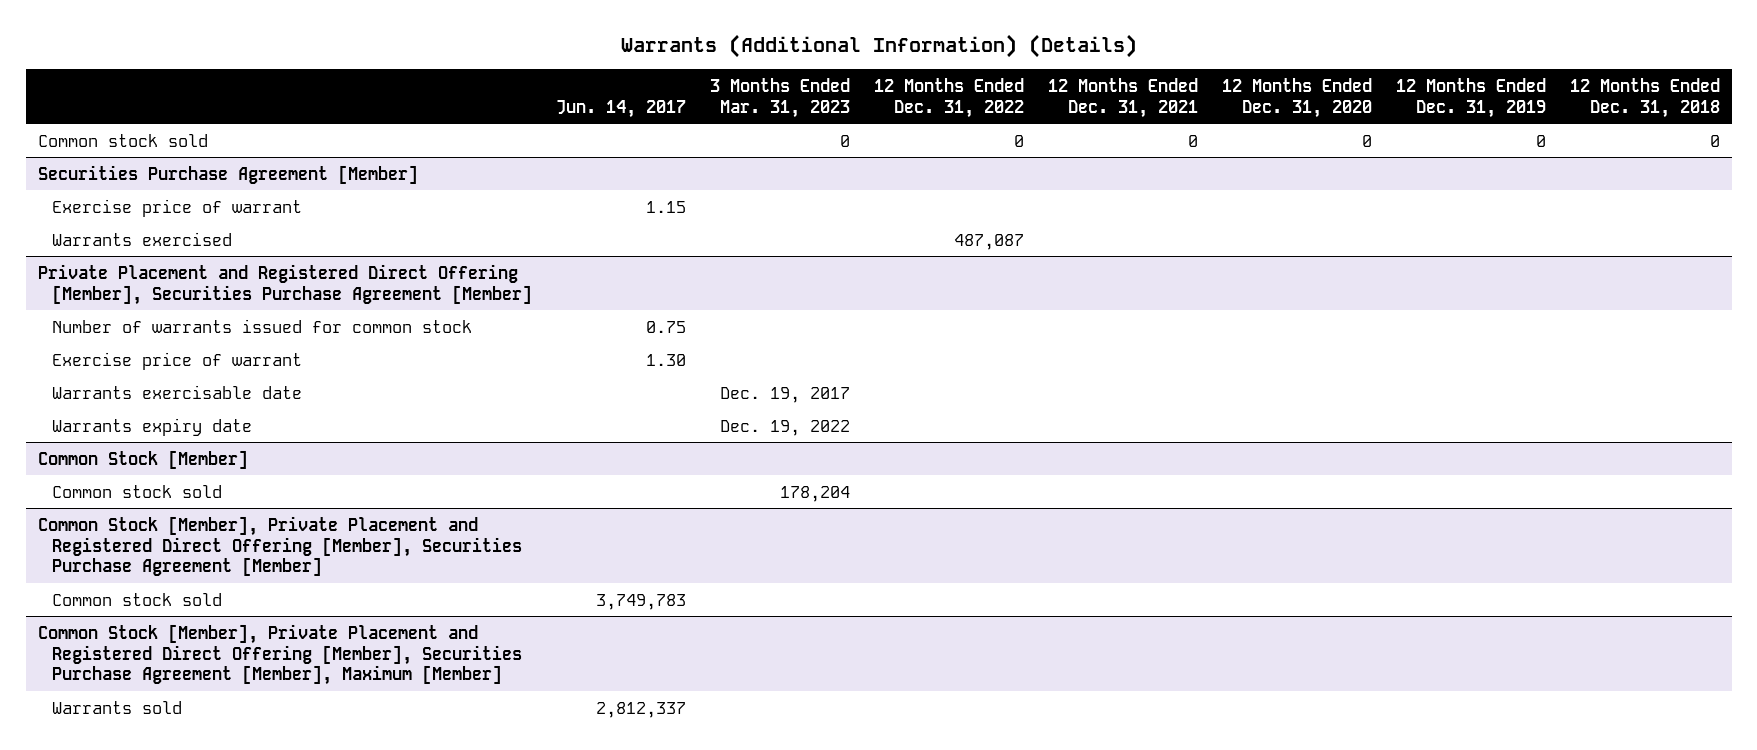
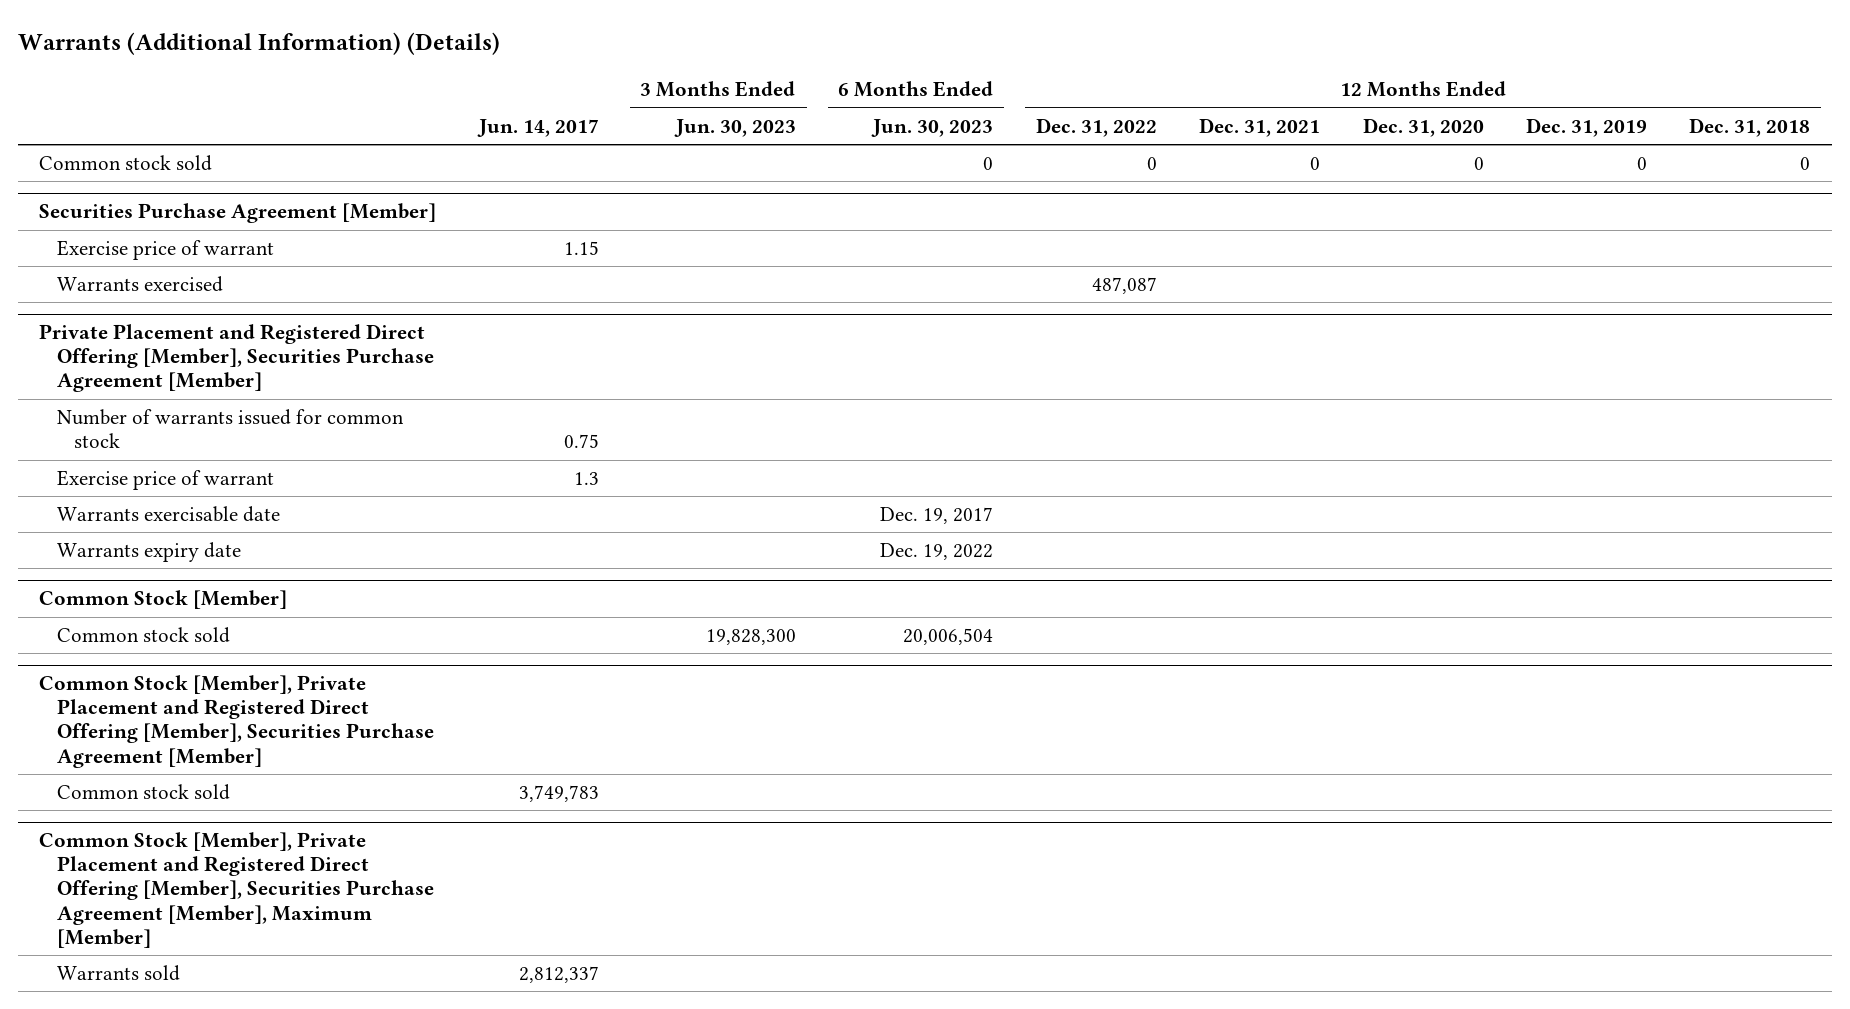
- | Jun. 14, 2017 | 3 Months Ended Mar. 31, 2023 | 12 Months Ended Dec. 31, 2022 | 12 Months Ended Dec. 31, 2021 | 12 Months Ended Dec. 31, 2020 | 12 Months Ended Dec. 31, 2019 | 12 Months Ended Dec. 31, 2018
+ | Jun. 14, 2017 | 3 Months Ended Jun. 30, 2023 | 6 Months Ended Jun. 30, 2023 | 12 Months Ended Dec. 31, 2022 | 12 Months Ended Dec. 31, 2021 | 12 Months Ended Dec. 31, 2020 | 12 Months Ended Dec. 31, 2019 | 12 Months Ended Dec. 31, 2018
@ Private Placement and Registered Direct Offering [Member], Securities Purchase Agreement [Member]
- Exercise price of warrant | 1.30 | | | | | |
+ Exercise price of warrant | 1.3 | | | | | | |

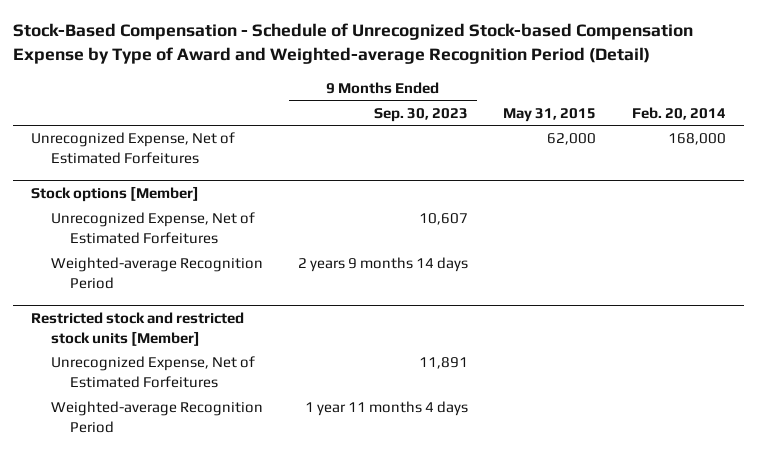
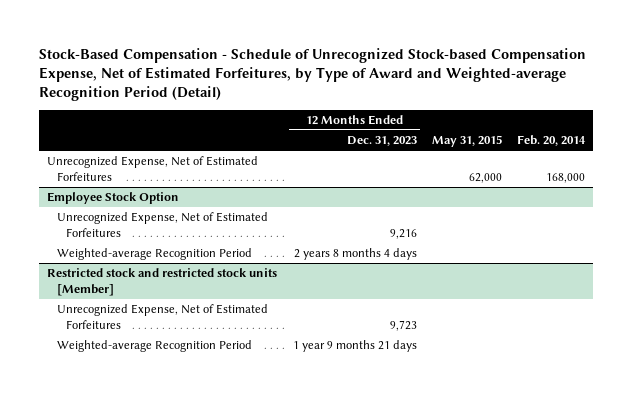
- Stock-Based Compensation - Schedule of Unrecognized Stock-based Compensation Expense by Type of Award and Weighted-average Recognition Period (Detail)
+ Stock-Based Compensation - Schedule of Unrecognized Stock-based Compensation Expense, Net of Estimated Forfeitures, by Type of Award and Weighted-average Recognition Period (Detail)
- | 9 Months Ended Sep. 30, 2023 | May 31, 2015 | Feb. 20, 2014
+ | 12 Months Ended Dec. 31, 2023 | May 31, 2015 | Feb. 20, 2014
- Stock options [Member]
+ Employee Stock Option

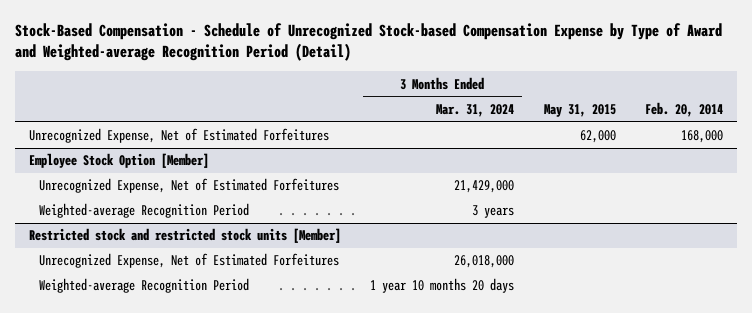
- Stock-Based Compensation - Schedule of Unrecognized Stock-based Compensation Expense, Net of Estimated Forfeitures, by Type of Award and Weighted-average Recognition Period (Detail)
+ Stock-Based Compensation - Schedule of Unrecognized Stock-based Compensation Expense by Type of Award and Weighted-average Recognition Period (Detail)
- | 12 Months Ended Dec. 31, 2023 | May 31, 2015 | Feb. 20, 2014
+ | 3 Months Ended Mar. 31, 2024 | May 31, 2015 | Feb. 20, 2014
- Employee Stock Option
+ Employee Stock Option [Member]

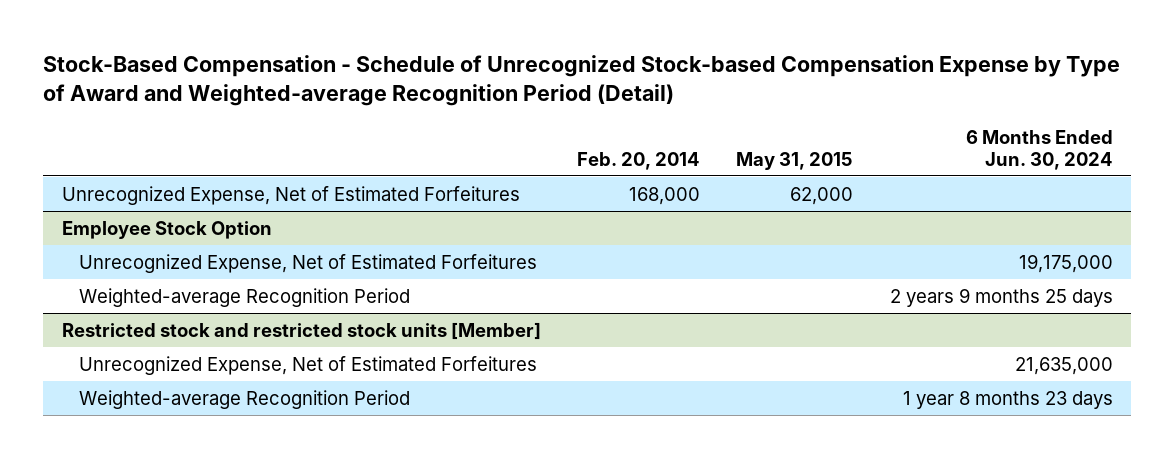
- | 3 Months Ended Mar. 31, 2024 | May 31, 2015 | Feb. 20, 2014
+ | Feb. 20, 2014 | May 31, 2015 | 6 Months Ended Jun. 30, 2024
- Employee Stock Option [Member]
+ Employee Stock Option

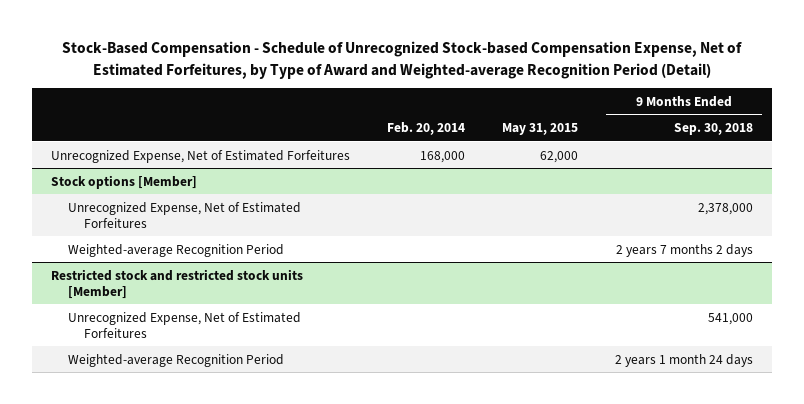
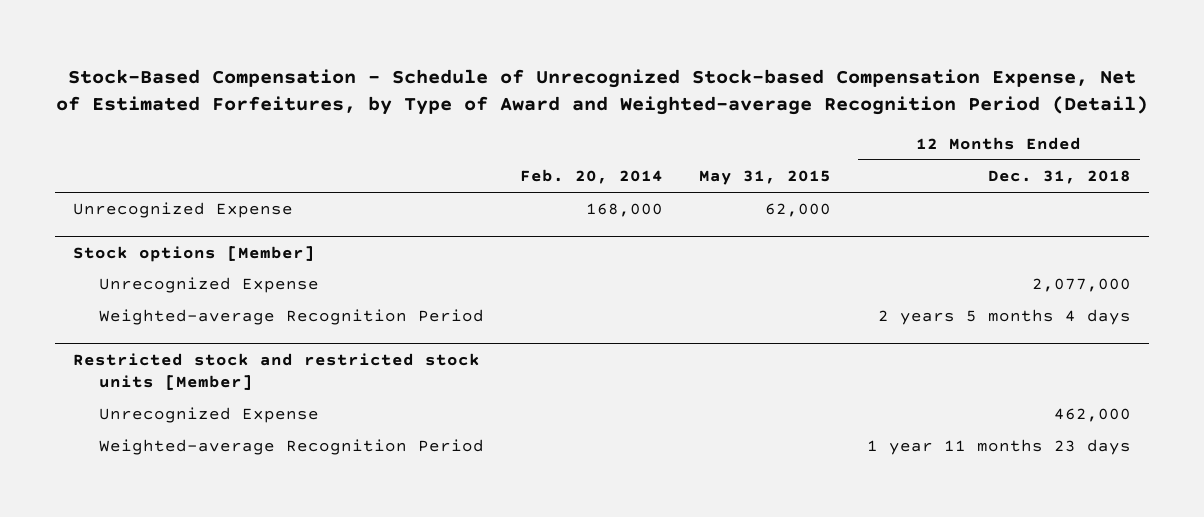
- | Feb. 20, 2014 | May 31, 2015 | 9 Months Ended Sep. 30, 2018
+ | Feb. 20, 2014 | May 31, 2015 | 12 Months Ended Dec. 31, 2018
- Unrecognized Expense, Net of Estimated Forfeitures | 168,000 | 62,000 |
+ Unrecognized Expense | 168,000 | 62,000 |
@ Stock options [Member]
- Unrecognized Expense, Net of Estimated Forfeitures | | | 2,378,000
+ Unrecognized Expense | | | 2,077,000
@ Restricted stock and restricted stock units [Member]
- Unrecognized Expense, Net of Estimated Forfeitures | | | 541,000
+ Unrecognized Expense | | | 462,000

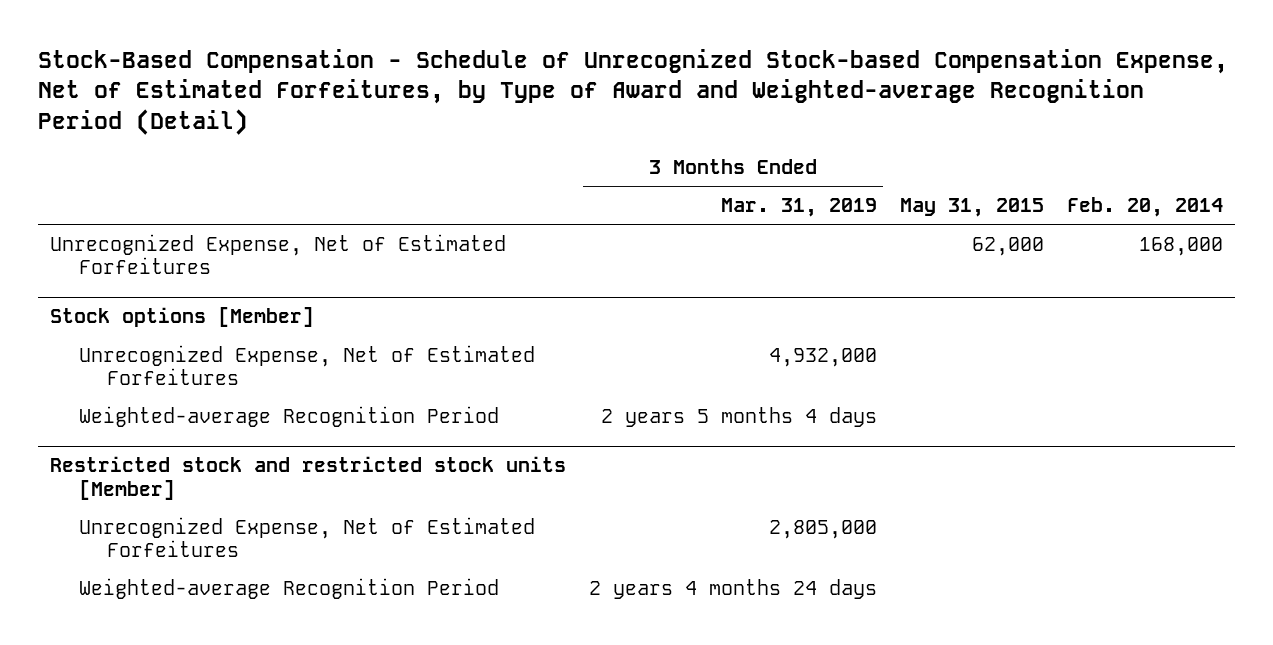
- | Feb. 20, 2014 | May 31, 2015 | 12 Months Ended Dec. 31, 2018
+ | 3 Months Ended Mar. 31, 2019 | May 31, 2015 | Feb. 20, 2014
- Unrecognized Expense | 168,000 | 62,000 |
+ Unrecognized Expense, Net of Estimated Forfeitures | | 62,000 | 168,000
@ Stock options [Member]
- Unrecognized Expense | | | 2,077,000
+ Unrecognized Expense, Net of Estimated Forfeitures | 4,932,000 | |
@ Restricted stock and restricted stock units [Member]
- Unrecognized Expense | | | 462,000
+ Unrecognized Expense, Net of Estimated Forfeitures | 2,805,000 | |

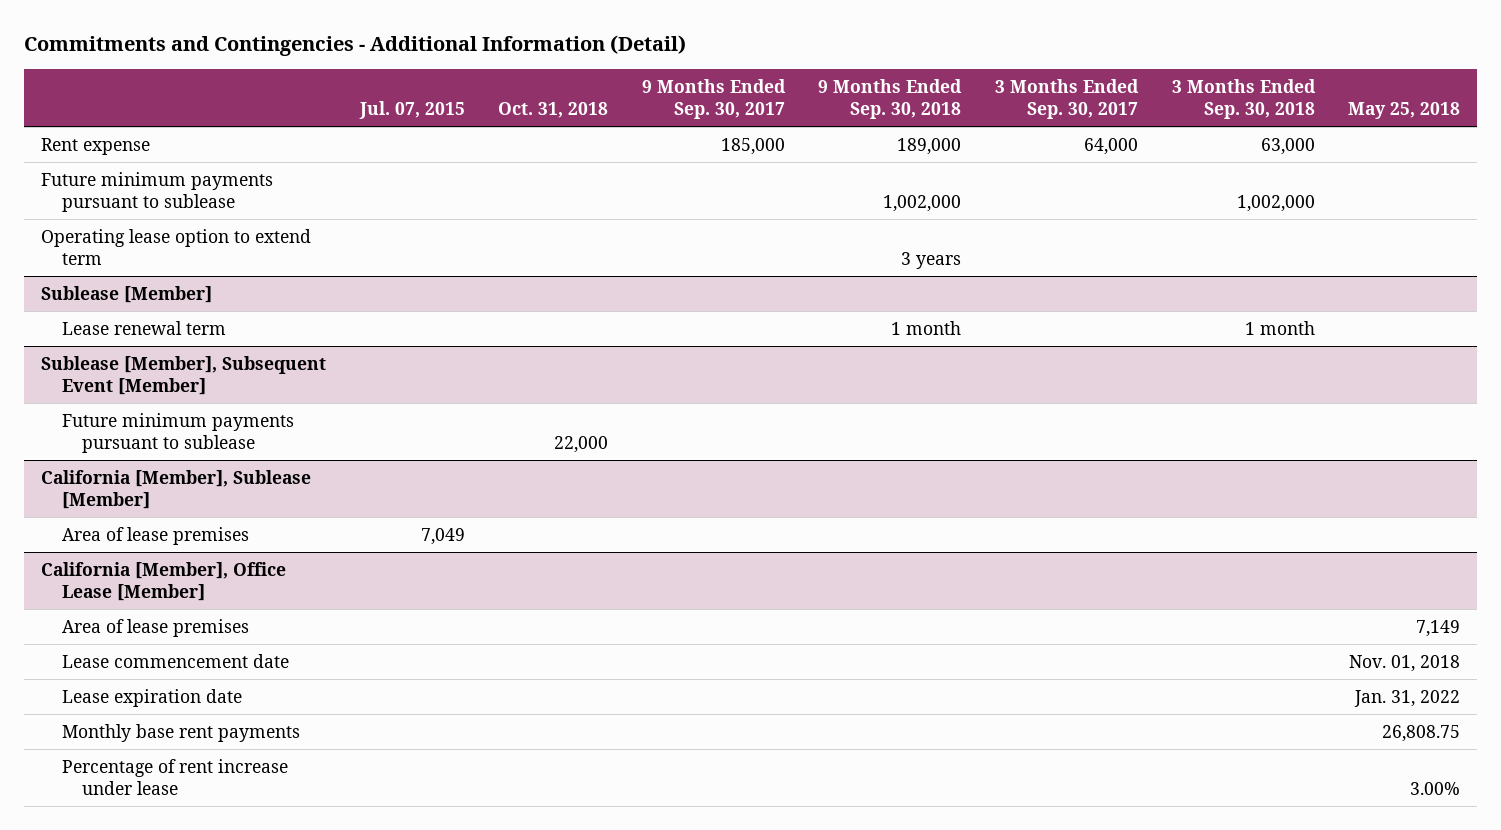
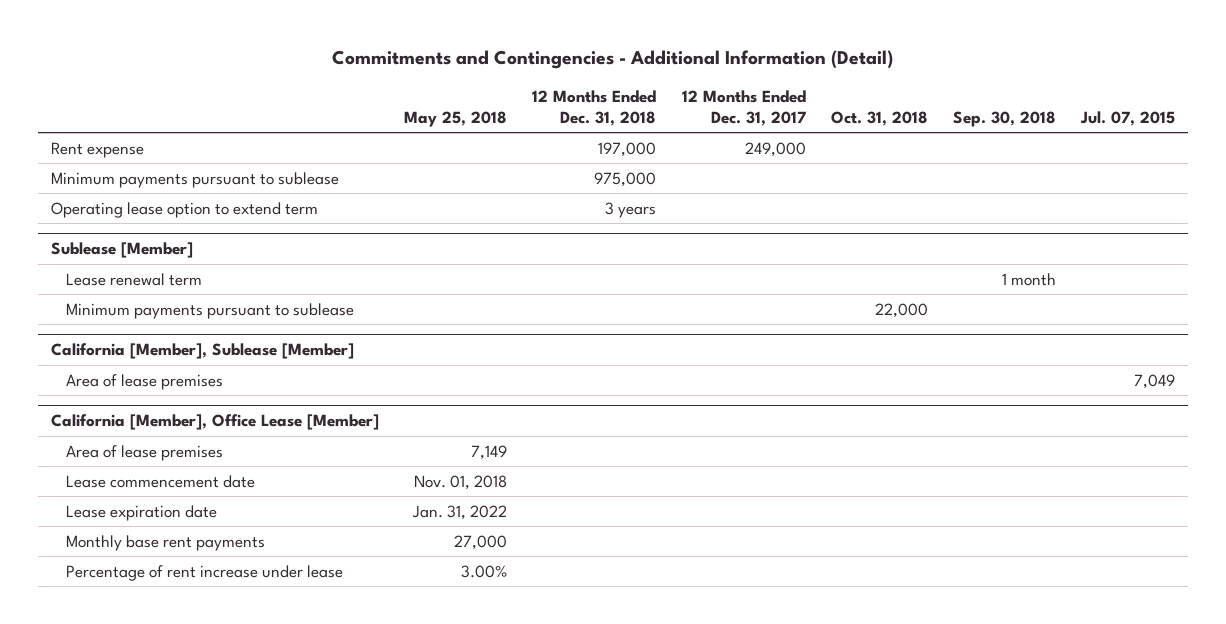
- | Jul. 07, 2015 | Oct. 31, 2018 | 9 Months Ended Sep. 30, 2017 | 9 Months Ended Sep. 30, 2018 | 3 Months Ended Sep. 30, 2017 | 3 Months Ended Sep. 30, 2018 | May 25, 2018
+ | May 25, 2018 | 12 Months Ended Dec. 31, 2018 | 12 Months Ended Dec. 31, 2017 | Oct. 31, 2018 | Sep. 30, 2018 | Jul. 07, 2015
- Future minimum payments pursuant to sublease | | | | 1,002,000 | | 1,002,000 |
+ Minimum payments pursuant to sublease | | 975,000 | | | |
- Sublease [Member], Subsequent Event [Member]
- Future minimum payments pursuant to sublease | | 22,000 | | | | |
@ Sublease [Member]
+ Minimum payments pursuant to sublease | | | | 22,000 | |
@ California [Member], Office Lease [Member]
- Monthly base rent payments | | | | | | | 26,808.75
+ Monthly base rent payments | 27,000 | | | | |

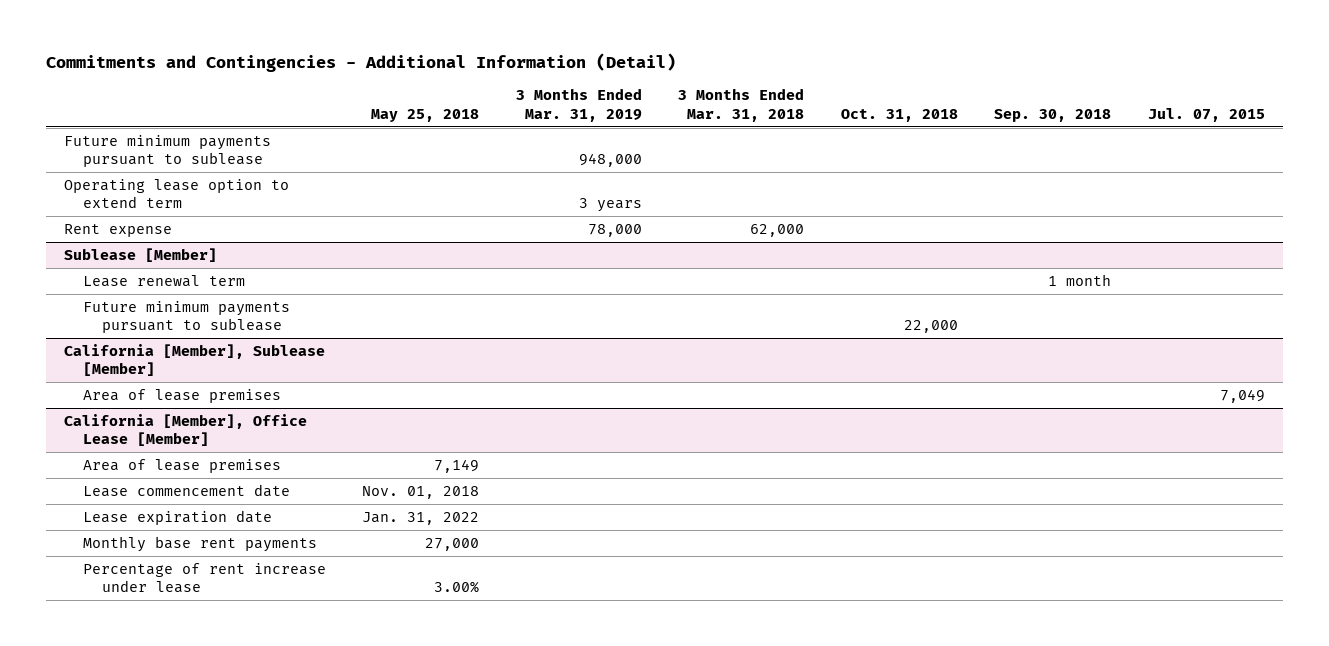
- | May 25, 2018 | 12 Months Ended Dec. 31, 2018 | 12 Months Ended Dec. 31, 2017 | Oct. 31, 2018 | Sep. 30, 2018 | Jul. 07, 2015
+ | May 25, 2018 | 3 Months Ended Mar. 31, 2019 | 3 Months Ended Mar. 31, 2018 | Oct. 31, 2018 | Sep. 30, 2018 | Jul. 07, 2015
- Minimum payments pursuant to sublease | | 975,000 | | | |
+ Future minimum payments pursuant to sublease | | 948,000 | | | |
moved down: Rent expense | | 78,000 | 62,000 | | |
@ Sublease [Member]
- Minimum payments pursuant to sublease | | | | 22,000 | |
+ Future minimum payments pursuant to sublease | | | | 22,000 | |

